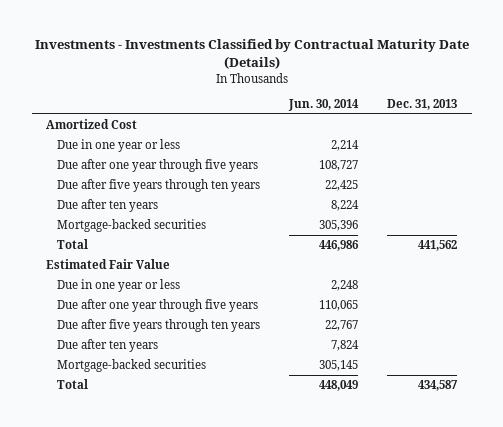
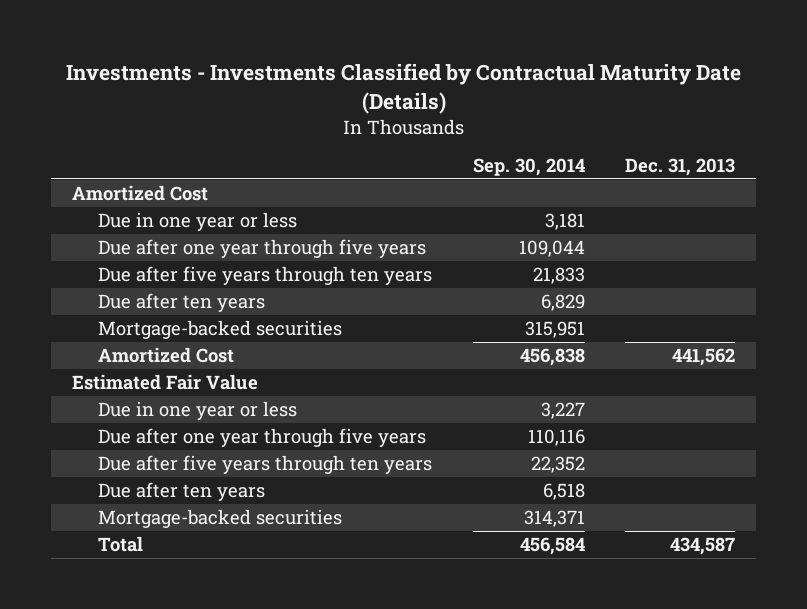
- | Jun. 30, 2014 | Dec. 31, 2013
+ | Sep. 30, 2014 | Dec. 31, 2013
- Total | 446,986 | 441,562
+ Amortized Cost | 456,838 | 441,562

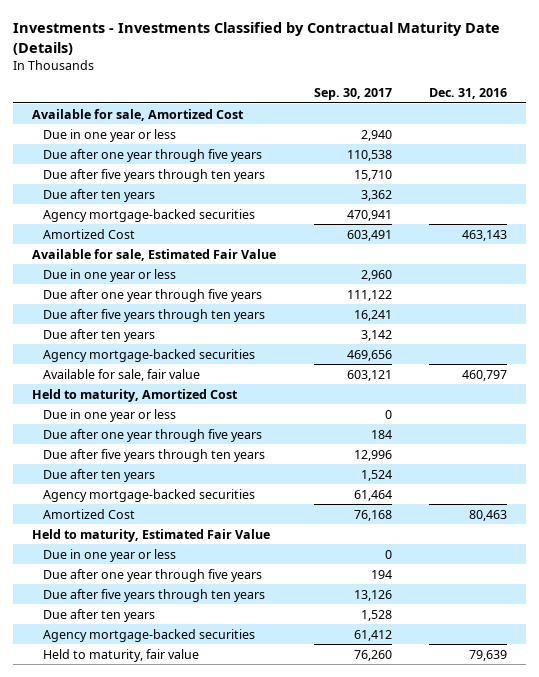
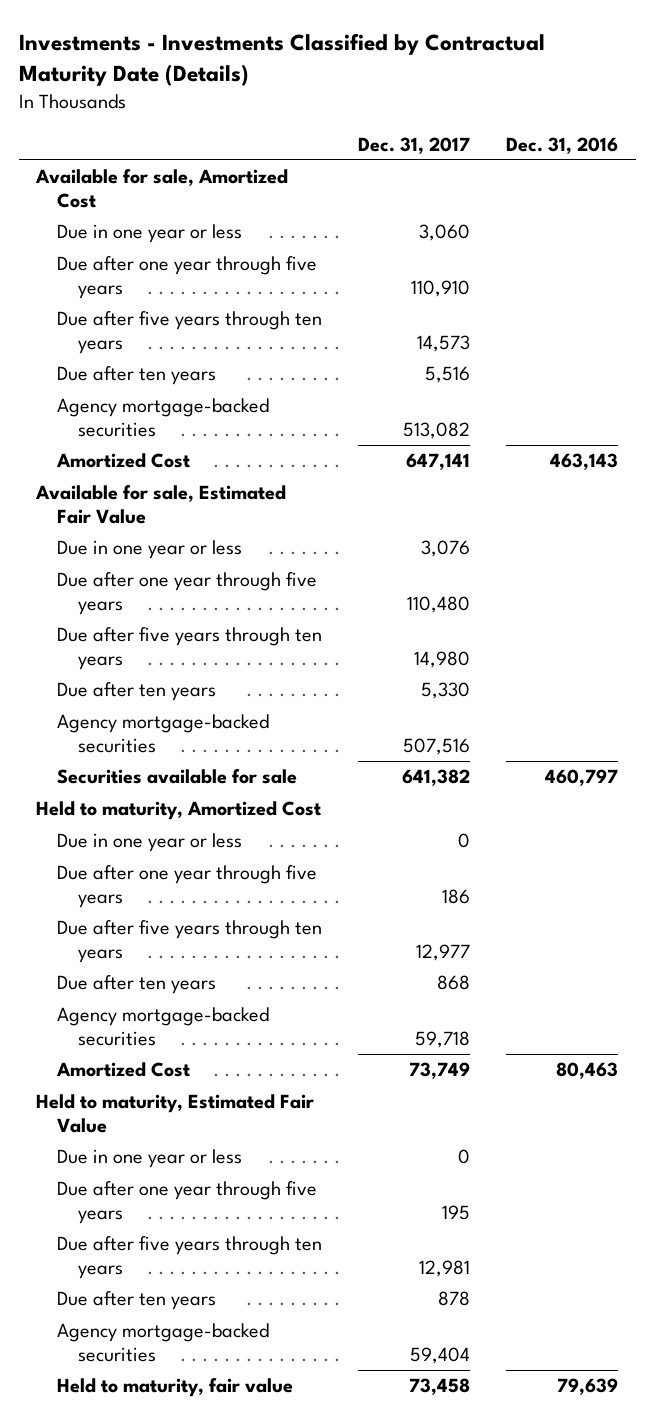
- | Sep. 30, 2017 | Dec. 31, 2016
+ | Dec. 31, 2017 | Dec. 31, 2016
- Available for sale, fair value | 603,121 | 460,797
+ Securities available for sale | 641,382 | 460,797

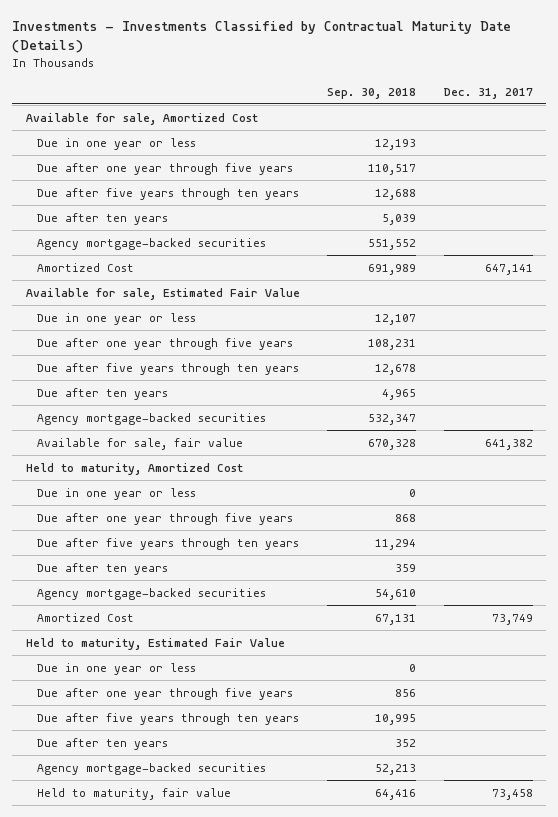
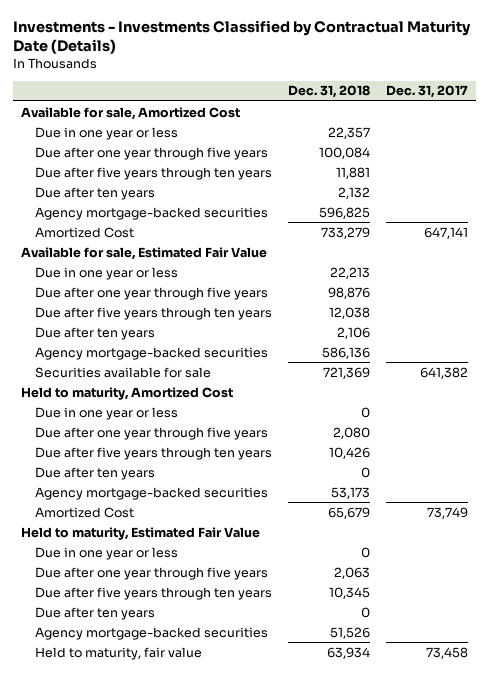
- | Sep. 30, 2018 | Dec. 31, 2017
+ | Dec. 31, 2018 | Dec. 31, 2017
- Available for sale, fair value | 670,328 | 641,382
+ Securities available for sale | 721,369 | 641,382

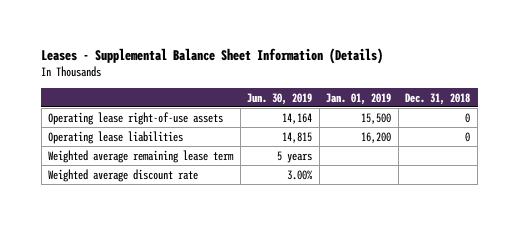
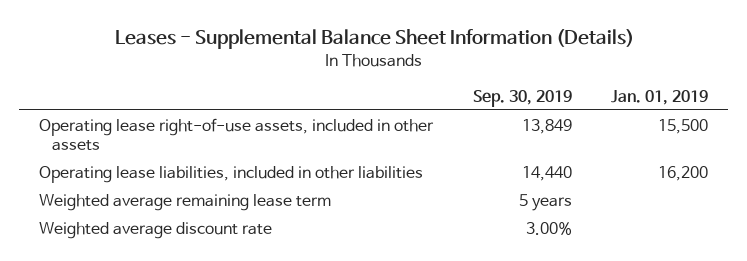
- | Jun. 30, 2019 | Jan. 01, 2019 | Dec. 31, 2018
+ | Sep. 30, 2019 | Jan. 01, 2019
- Operating lease right-of-use assets | 14,164 | 15,500 | 0
- Operating lease liabilities | 14,815 | 16,200 | 0
+ Operating lease right-of-use assets, included in other assets | 13,849 | 15,500
+ Operating lease liabilities, included in other liabilities | 14,440 | 16,200

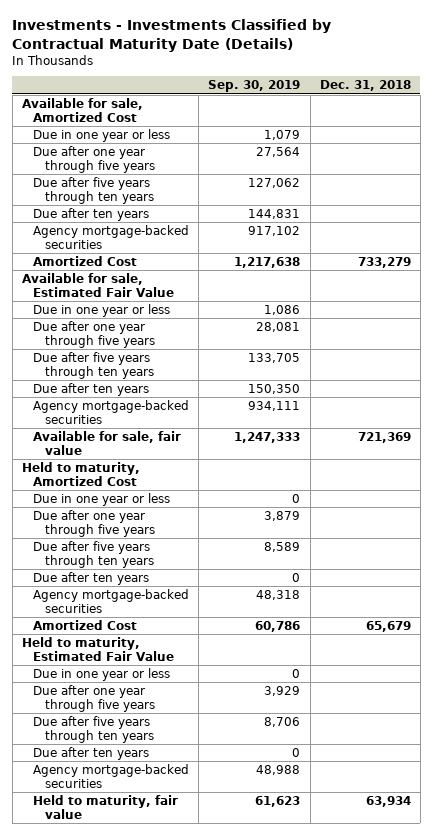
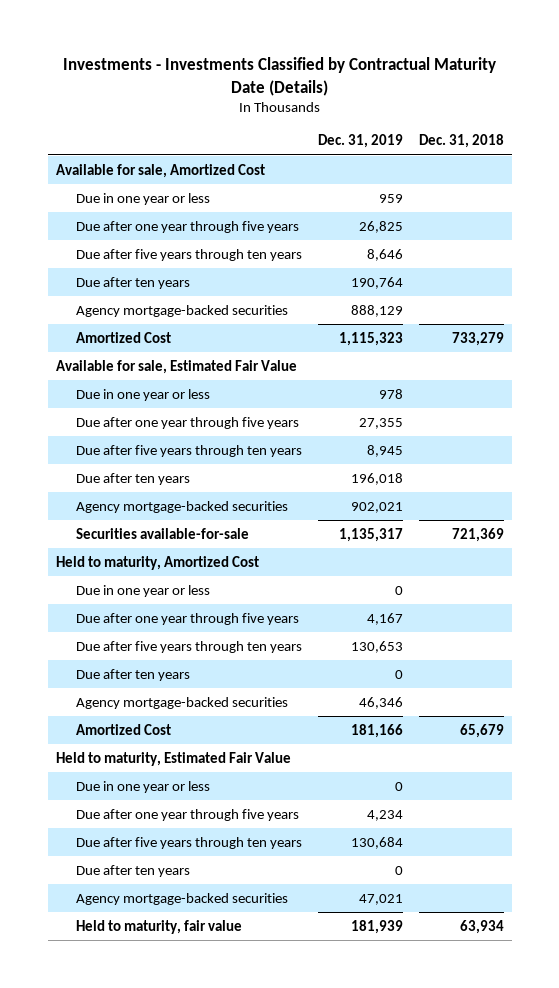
- | Sep. 30, 2019 | Dec. 31, 2018
+ | Dec. 31, 2019 | Dec. 31, 2018
- Available for sale, fair value | 1,247,333 | 721,369
+ Securities available-for-sale | 1,135,317 | 721,369

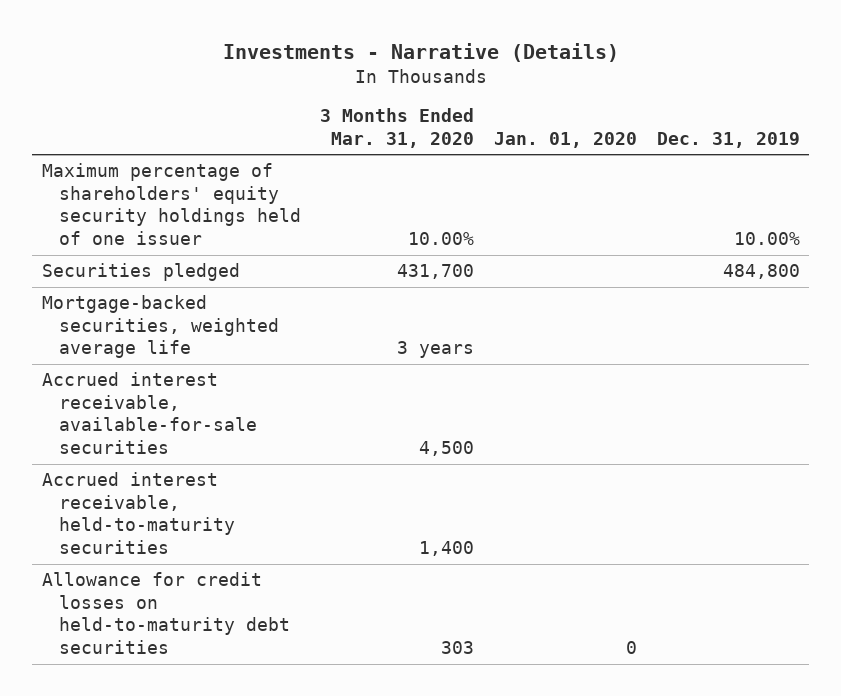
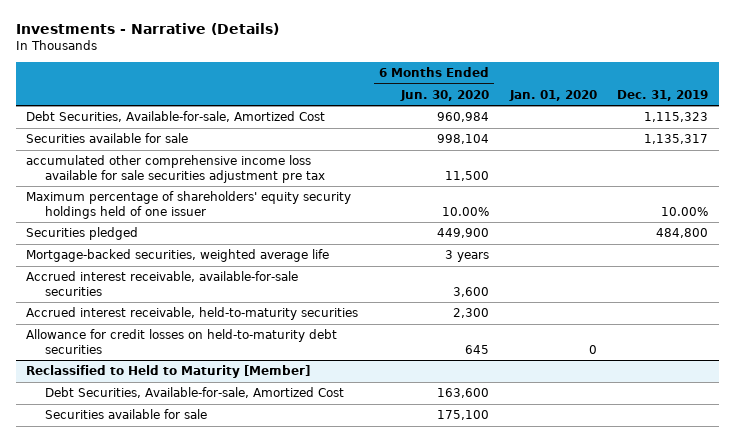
- | 3 Months Ended Mar. 31, 2020 | Jan. 01, 2020 | Dec. 31, 2019
+ | 6 Months Ended Jun. 30, 2020 | Jan. 01, 2020 | Dec. 31, 2019
+ Debt Securities, Available-for-sale, Amortized Cost | 960,984 | | 1,115,323
+ Securities available for sale | 998,104 | | 1,135,317
+ accumulated other comprehensive income loss available for sale securities adjustment pre tax | 11,500 | |
+ Reclassified to Held to Maturity [Member]
+ Debt Securities, Available-for-sale, Amortized Cost | 163,600 | |
+ Securities available for sale | 175,100 | |

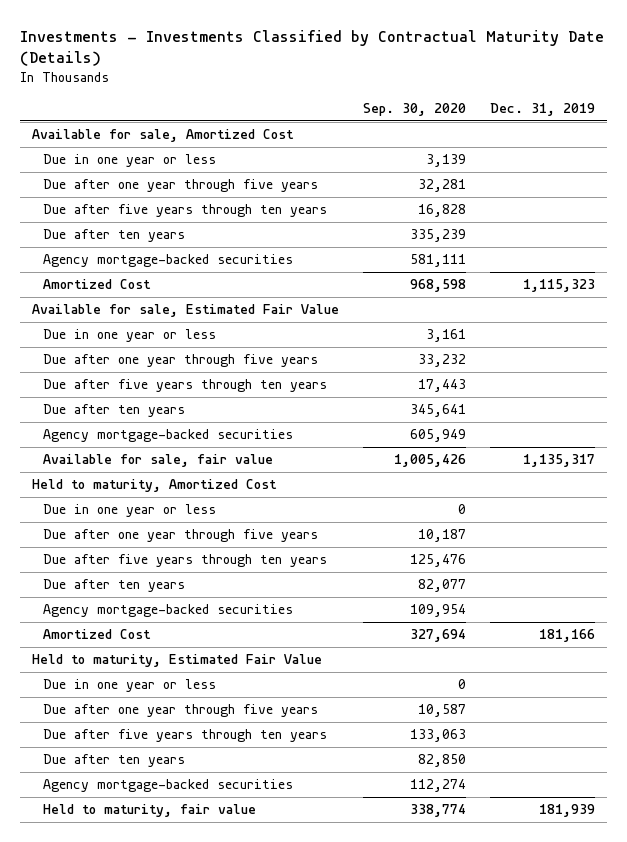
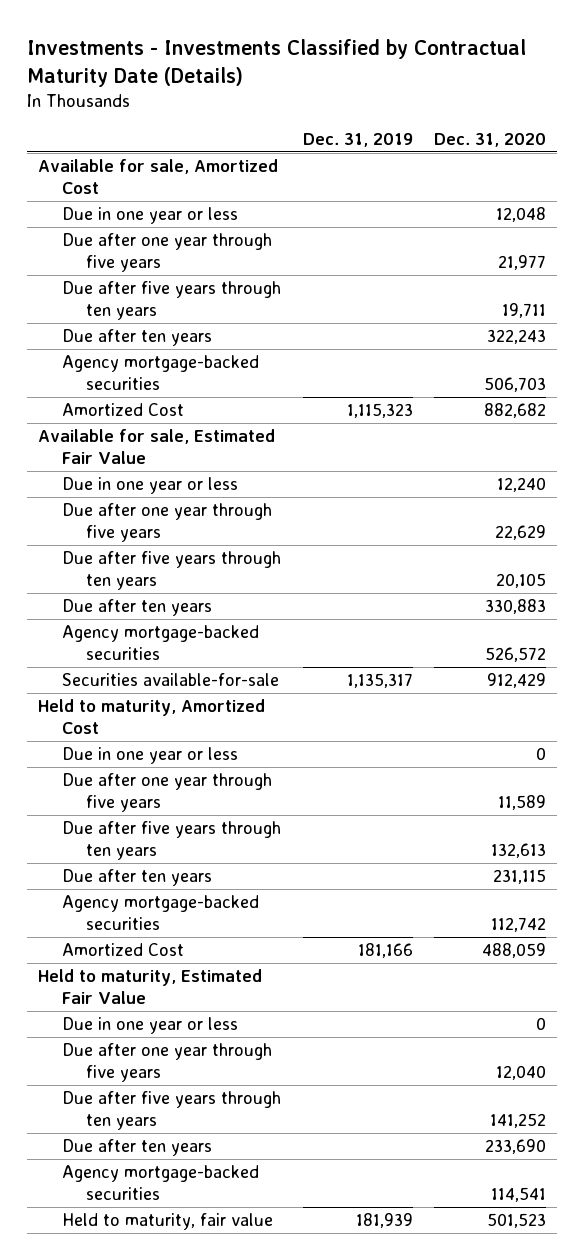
- | Sep. 30, 2020 | Dec. 31, 2019
+ | Dec. 31, 2019 | Dec. 31, 2020
- Available for sale, fair value | 1,005,426 | 1,135,317
+ Securities available-for-sale | 1,135,317 | 912,429

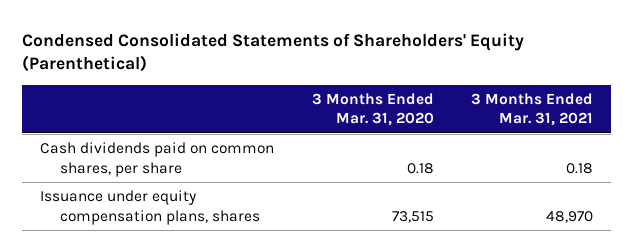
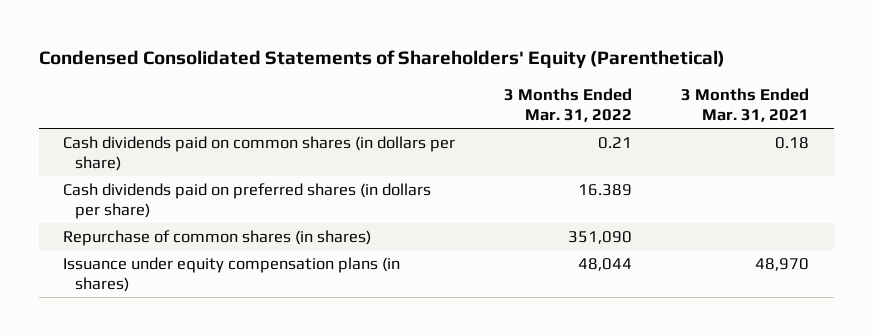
- | 3 Months Ended Mar. 31, 2020 | 3 Months Ended Mar. 31, 2021
+ | 3 Months Ended Mar. 31, 2022 | 3 Months Ended Mar. 31, 2021
- Cash dividends paid on common shares, per share | 0.18 | 0.18
- Issuance under equity compensation plans, shares | 73,515 | 48,970
+ Cash dividends paid on common shares (in dollars per share) | 0.21 | 0.18
+ Cash dividends paid on preferred shares (in dollars per share) | 16.389 |
+ Repurchase of common shares (in shares) | 351,090 |
+ Issuance under equity compensation plans (in shares) | 48,044 | 48,970

